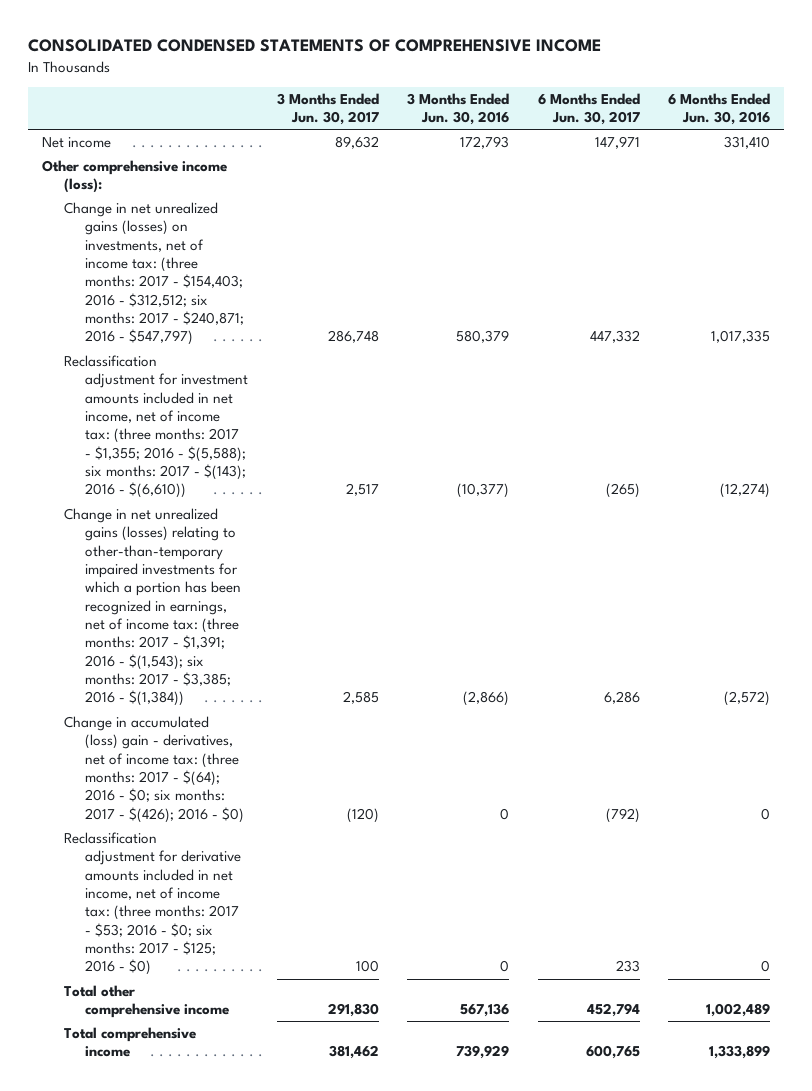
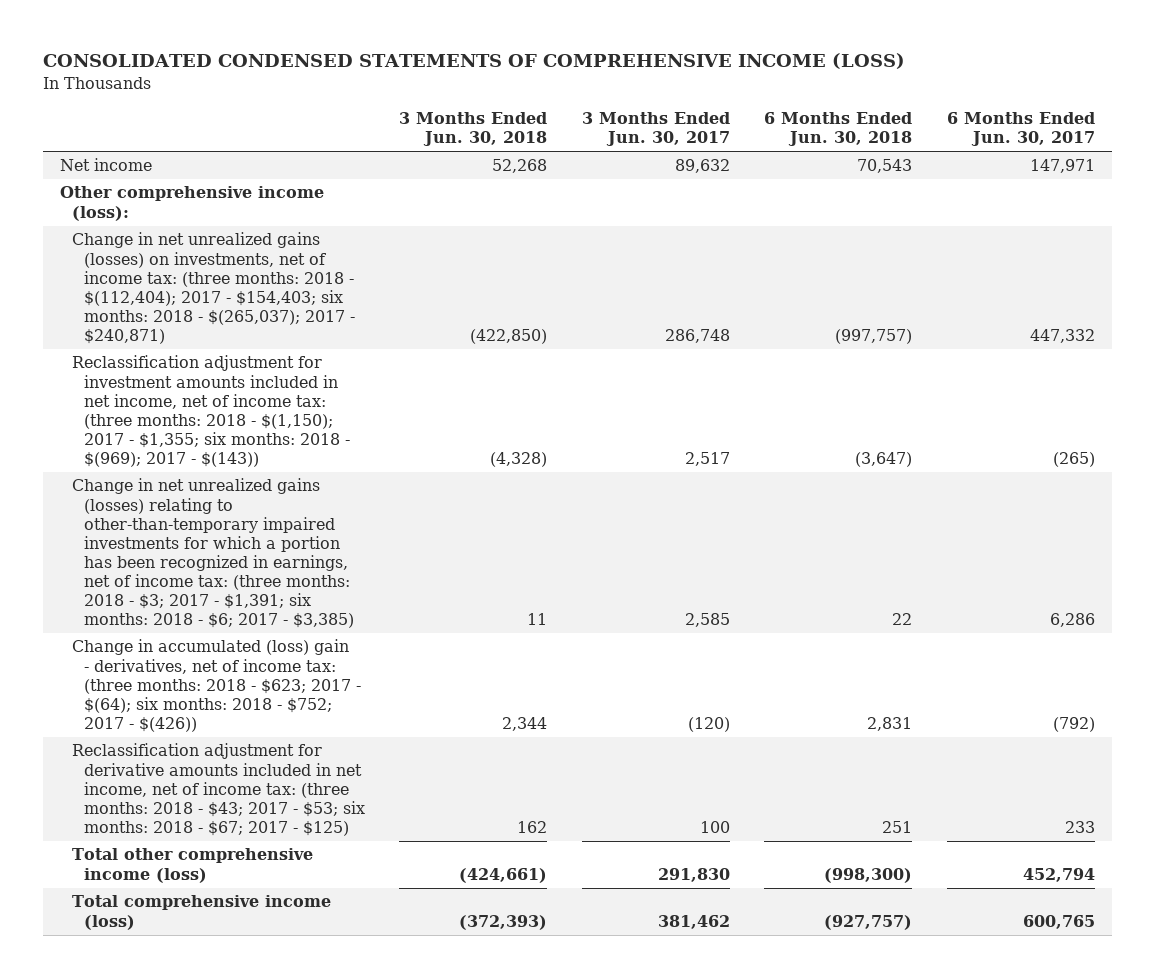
- CONSOLIDATED CONDENSED STATEMENTS OF COMPREHENSIVE INCOME
+ CONSOLIDATED CONDENSED STATEMENTS OF COMPREHENSIVE INCOME (LOSS)
- | 3 Months Ended Jun. 30, 2017 | 3 Months Ended Jun. 30, 2016 | 6 Months Ended Jun. 30, 2017 | 6 Months Ended Jun. 30, 2016
+ | 3 Months Ended Jun. 30, 2018 | 3 Months Ended Jun. 30, 2017 | 6 Months Ended Jun. 30, 2018 | 6 Months Ended Jun. 30, 2017
- Change in net unrealized gains (losses) on investments, net of income tax: (three months: 2017 - $154,403; 2016 - $312,512; six months: 2017 - $240,871; 2016 - $547,797) | 286,748 | 580,379 | 447,332 | 1,017,335
- Reclassification adjustment for investment amounts included in net income, net of income tax: (three months: 2017 - $1,355; 2016 - $(5,588); six months: 2017 - $(143); 2016 - $(6,610)) | 2,517 | (10,377) | (265) | (12,274)
- Change in net unrealized gains (losses) relating to other-than-temporary impaired investments for which a portion has been recognized in earnings, net of income tax: (three months: 2017 - $1,391; 2016 - $(1,543); six months: 2017 - $3,385; 2016 - $(1,384)) | 2,585 | (2,866) | 6,286 | (2,572)
- Change in accumulated (loss) gain - derivatives, net of income tax: (three months: 2017 - $(64); 2016 - $0; six months: 2017 - $(426); 2016 - $0) | (120) | 0 | (792) | 0
- Reclassification adjustment for derivative amounts included in net income, net of income tax: (three months: 2017 - $53; 2016 - $0; six months: 2017 - $125; 2016 - $0) | 100 | 0 | 233 | 0
- Total other comprehensive income | 291,830 | 567,136 | 452,794 | 1,002,489
- Total comprehensive income | 381,462 | 739,929 | 600,765 | 1,333,899
+ Change in net unrealized gains (losses) on investments, net of income tax: (three months: 2018 - $(112,404); 2017 - $154,403; six months: 2018 - $(265,037); 2017 - $240,871) | (422,850) | 286,748 | (997,757) | 447,332
+ Reclassification adjustment for investment amounts included in net income, net of income tax: (three months: 2018 - $(1,150); 2017 - $1,355; six months: 2018 - $(969); 2017 - $(143)) | (4,328) | 2,517 | (3,647) | (265)
+ Change in net unrealized gains (losses) relating to other-than-temporary impaired investments for which a portion has been recognized in earnings, net of income tax: (three months: 2018 - $3; 2017 - $1,391; six months: 2018 - $6; 2017 - $3,385) | 11 | 2,585 | 22 | 6,286
+ Change in accumulated (loss) gain - derivatives, net of income tax: (three months: 2018 - $623; 2017 - $(64); six months: 2018 - $752; 2017 - $(426)) | 2,344 | (120) | 2,831 | (792)
+ Reclassification adjustment for derivative amounts included in net income, net of income tax: (three months: 2018 - $43; 2017 - $53; six months: 2018 - $67; 2017 - $125) | 162 | 100 | 251 | 233
+ Total other comprehensive income (loss) | (424,661) | 291,830 | (998,300) | 452,794
+ Total comprehensive income (loss) | (372,393) | 381,462 | (927,757) | 600,765

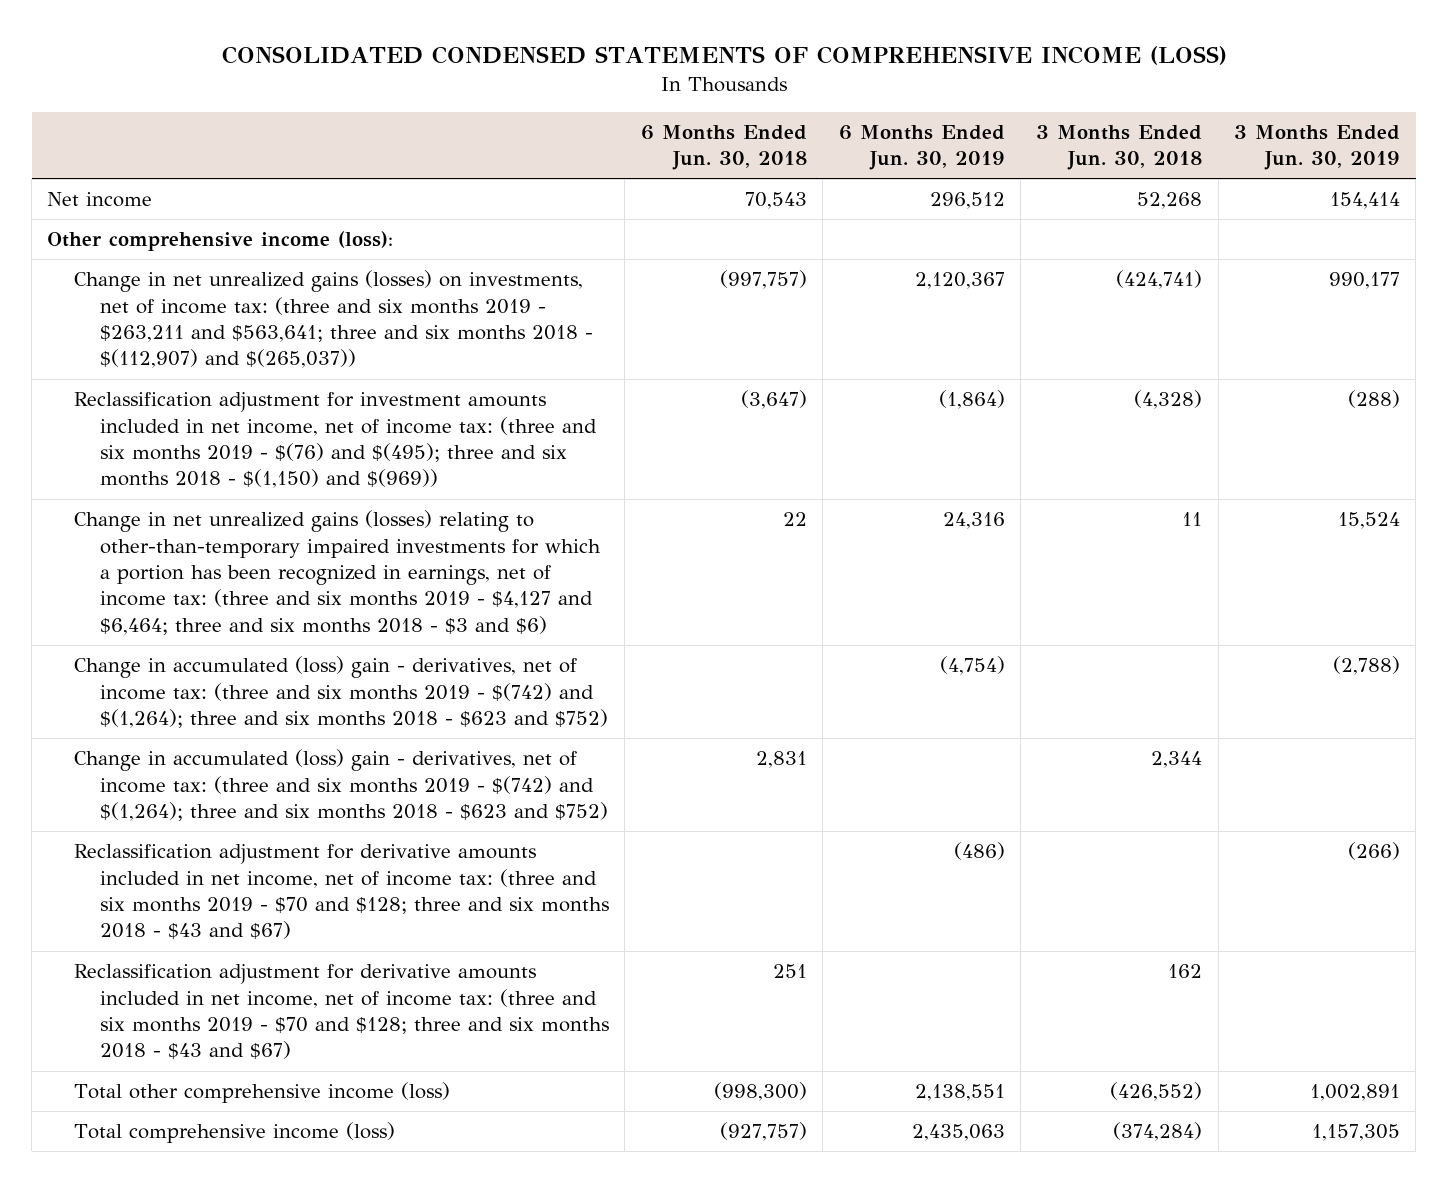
- | 3 Months Ended Jun. 30, 2018 | 3 Months Ended Jun. 30, 2017 | 6 Months Ended Jun. 30, 2018 | 6 Months Ended Jun. 30, 2017
+ | 6 Months Ended Jun. 30, 2018 | 6 Months Ended Jun. 30, 2019 | 3 Months Ended Jun. 30, 2018 | 3 Months Ended Jun. 30, 2019
- Change in net unrealized gains (losses) on investments, net of income tax: (three months: 2018 - $(112,404); 2017 - $154,403; six months: 2018 - $(265,037); 2017 - $240,871) | (422,850) | 286,748 | (997,757) | 447,332
- Reclassification adjustment for investment amounts included in net income, net of income tax: (three months: 2018 - $(1,150); 2017 - $1,355; six months: 2018 - $(969); 2017 - $(143)) | (4,328) | 2,517 | (3,647) | (265)
- Change in net unrealized gains (losses) relating to other-than-temporary impaired investments for which a portion has been recognized in earnings, net of income tax: (three months: 2018 - $3; 2017 - $1,391; six months: 2018 - $6; 2017 - $3,385) | 11 | 2,585 | 22 | 6,286
- Change in accumulated (loss) gain - derivatives, net of income tax: (three months: 2018 - $623; 2017 - $(64); six months: 2018 - $752; 2017 - $(426)) | 2,344 | (120) | 2,831 | (792)
- Reclassification adjustment for derivative amounts included in net income, net of income tax: (three months: 2018 - $43; 2017 - $53; six months: 2018 - $67; 2017 - $125) | 162 | 100 | 251 | 233
- Total other comprehensive income (loss) | (424,661) | 291,830 | (998,300) | 452,794
- Total comprehensive income (loss) | (372,393) | 381,462 | (927,757) | 600,765
+ Change in net unrealized gains (losses) on investments, net of income tax: (three and six months 2019 - $263,211 and $563,641; three and six months 2018 - $(112,907) and $(265,037)) | (997,757) | 2,120,367 | (424,741) | 990,177
+ Reclassification adjustment for investment amounts included in net income, net of income tax: (three and six months 2019 - $(76) and $(495); three and six months 2018 - $(1,150) and $(969)) | (3,647) | (1,864) | (4,328) | (288)
+ Change in net unrealized gains (losses) relating to other-than-temporary impaired investments for which a portion has been recognized in earnings, net of income tax: (three and six months 2019 - $4,127 and $6,464; three and six months 2018 - $3 and $6) | 22 | 24,316 | 11 | 15,524
+ Change in accumulated (loss) gain - derivatives, net of income tax: (three and six months 2019 - $(742) and $(1,264); three and six months 2018 - $623 and $752) | | (4,754) | | (2,788)
+ Change in accumulated (loss) gain - derivatives, net of income tax: (three and six months 2019 - $(742) and $(1,264); three and six months 2018 - $623 and $752) | 2,831 | | 2,344 |
+ Reclassification adjustment for derivative amounts included in net income, net of income tax: (three and six months 2019 - $70 and $128; three and six months 2018 - $43 and $67) | | (486) | | (266)
+ Reclassification adjustment for derivative amounts included in net income, net of income tax: (three and six months 2019 - $70 and $128; three and six months 2018 - $43 and $67) | 251 | | 162 |
+ Total other comprehensive income (loss) | (998,300) | 2,138,551 | (426,552) | 1,002,891
+ Total comprehensive income (loss) | (927,757) | 2,435,063 | (374,284) | 1,157,305

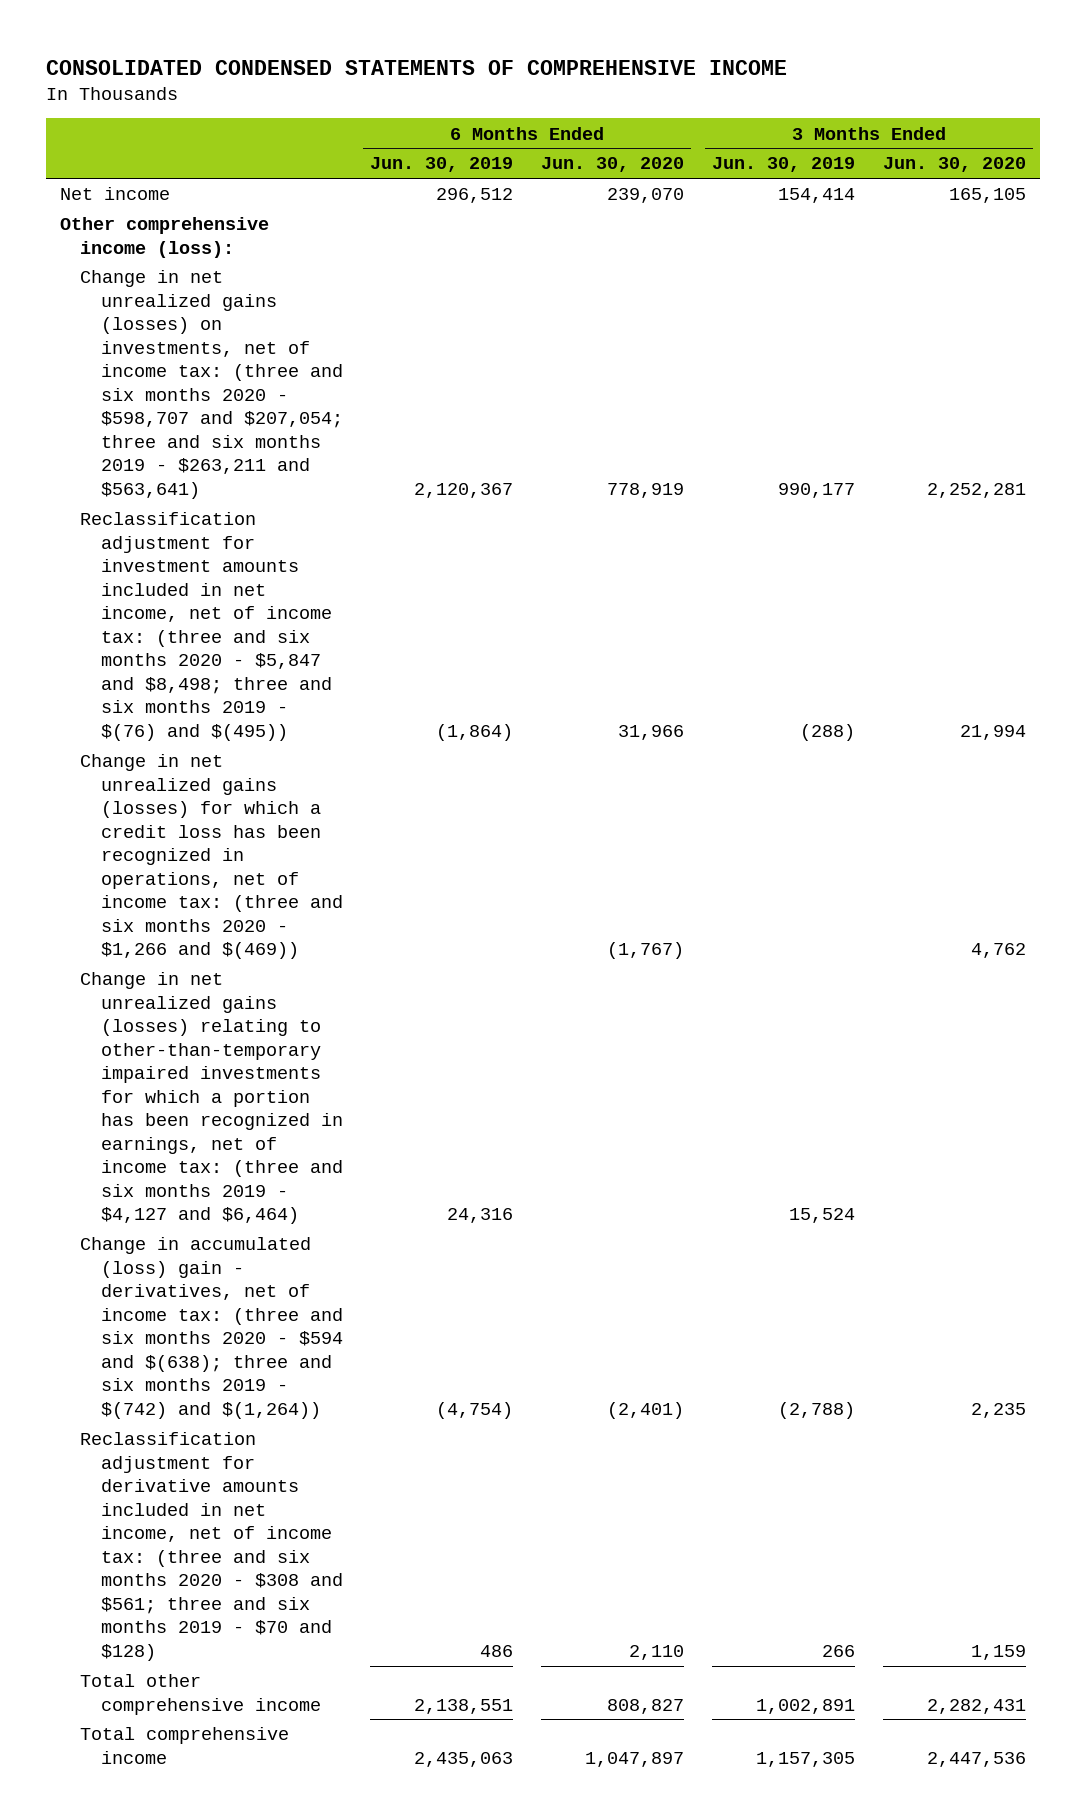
- CONSOLIDATED CONDENSED STATEMENTS OF COMPREHENSIVE INCOME (LOSS)
+ CONSOLIDATED CONDENSED STATEMENTS OF COMPREHENSIVE INCOME
- | 6 Months Ended Jun. 30, 2018 | 6 Months Ended Jun. 30, 2019 | 3 Months Ended Jun. 30, 2018 | 3 Months Ended Jun. 30, 2019
+ | 6 Months Ended Jun. 30, 2019 | 6 Months Ended Jun. 30, 2020 | 3 Months Ended Jun. 30, 2019 | 3 Months Ended Jun. 30, 2020
- Change in net unrealized gains (losses) on investments, net of income tax: (three and six months 2019 - $263,211 and $563,641; three and six months 2018 - $(112,907) and $(265,037)) | (997,757) | 2,120,367 | (424,741) | 990,177
- Reclassification adjustment for investment amounts included in net income, net of income tax: (three and six months 2019 - $(76) and $(495); three and six months 2018 - $(1,150) and $(969)) | (3,647) | (1,864) | (4,328) | (288)
- Change in net unrealized gains (losses) relating to other-than-temporary impaired investments for which a portion has been recognized in earnings, net of income tax: (three and six months 2019 - $4,127 and $6,464; three and six months 2018 - $3 and $6) | 22 | 24,316 | 11 | 15,524
- Change in accumulated (loss) gain - derivatives, net of income tax: (three and six months 2019 - $(742) and $(1,264); three and six months 2018 - $623 and $752) | | (4,754) | | (2,788)
- Change in accumulated (loss) gain - derivatives, net of income tax: (three and six months 2019 - $(742) and $(1,264); three and six months 2018 - $623 and $752) | 2,831 | | 2,344 |
- Reclassification adjustment for derivative amounts included in net income, net of income tax: (three and six months 2019 - $70 and $128; three and six months 2018 - $43 and $67) | | (486) | | (266)
- Reclassification adjustment for derivative amounts included in net income, net of income tax: (three and six months 2019 - $70 and $128; three and six months 2018 - $43 and $67) | 251 | | 162 |
- Total other comprehensive income (loss) | (998,300) | 2,138,551 | (426,552) | 1,002,891
- Total comprehensive income (loss) | (927,757) | 2,435,063 | (374,284) | 1,157,305
+ Change in net unrealized gains (losses) on investments, net of income tax: (three and six months 2020 - $598,707 and $207,054; three and six months 2019 - $263,211 and $563,641) | 2,120,367 | 778,919 | 990,177 | 2,252,281
+ Reclassification adjustment for investment amounts included in net income, net of income tax: (three and six months 2020 - $5,847 and $8,498; three and six months 2019 - $(76) and $(495)) | (1,864) | 31,966 | (288) | 21,994
+ Change in net unrealized gains (losses) for which a credit loss has been recognized in operations, net of income tax: (three and six months 2020 - $1,266 and $(469)) | | (1,767) | | 4,762
+ Change in net unrealized gains (losses) relating to other-than-temporary impaired investments for which a portion has been recognized in earnings, net of income tax: (three and six months 2019 - $4,127 and $6,464) | 24,316 | | 15,524 |
+ Change in accumulated (loss) gain - derivatives, net of income tax: (three and six months 2020 - $594 and $(638); three and six months 2019 - $(742) and $(1,264)) | (4,754) | (2,401) | (2,788) | 2,235
+ Reclassification adjustment for derivative amounts included in net income, net of income tax: (three and six months 2020 - $308 and $561; three and six months 2019 - $70 and $128) | 486 | 2,110 | 266 | 1,159
+ Total other comprehensive income | 2,138,551 | 808,827 | 1,002,891 | 2,282,431
+ Total comprehensive income | 2,435,063 | 1,047,897 | 1,157,305 | 2,447,536

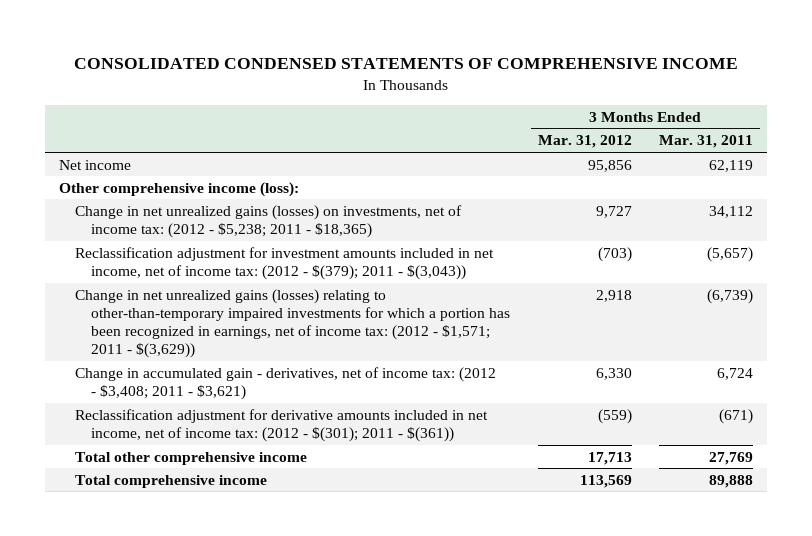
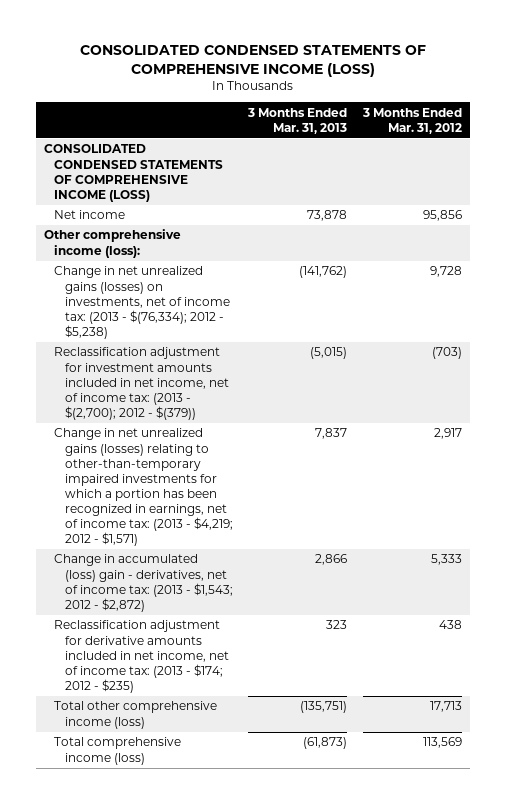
- CONSOLIDATED CONDENSED STATEMENTS OF COMPREHENSIVE INCOME
+ CONSOLIDATED CONDENSED STATEMENTS OF COMPREHENSIVE INCOME (LOSS)
- | 3 Months Ended Mar. 31, 2012 | 3 Months Ended Mar. 31, 2011
+ | 3 Months Ended Mar. 31, 2013 | 3 Months Ended Mar. 31, 2012
+ CONSOLIDATED CONDENSED STATEMENTS OF COMPREHENSIVE INCOME (LOSS)
- Change in net unrealized gains (losses) on investments, net of income tax: (2012 - $5,238; 2011 - $18,365) | 9,727 | 34,112
- Reclassification adjustment for investment amounts included in net income, net of income tax: (2012 - $(379); 2011 - $(3,043)) | (703) | (5,657)
- Change in net unrealized gains (losses) relating to other-than-temporary impaired investments for which a portion has been recognized in earnings, net of income tax: (2012 - $1,571; 2011 - $(3,629)) | 2,918 | (6,739)
- Change in accumulated gain - derivatives, net of income tax: (2012 - $3,408; 2011 - $3,621) | 6,330 | 6,724
- Reclassification adjustment for derivative amounts included in net income, net of income tax: (2012 - $(301); 2011 - $(361)) | (559) | (671)
- Total other comprehensive income | 17,713 | 27,769
- Total comprehensive income | 113,569 | 89,888
+ Change in net unrealized gains (losses) on investments, net of income tax: (2013 - $(76,334); 2012 - $5,238) | (141,762) | 9,728
+ Reclassification adjustment for investment amounts included in net income, net of income tax: (2013 - $(2,700); 2012 - $(379)) | (5,015) | (703)
+ Change in net unrealized gains (losses) relating to other-than-temporary impaired investments for which a portion has been recognized in earnings, net of income tax: (2013 - $4,219; 2012 - $1,571) | 7,837 | 2,917
+ Change in accumulated (loss) gain - derivatives, net of income tax: (2013 - $1,543; 2012 - $2,872) | 2,866 | 5,333
+ Reclassification adjustment for derivative amounts included in net income, net of income tax: (2013 - $174; 2012 - $235) | 323 | 438
+ Total other comprehensive income (loss) | (135,751) | 17,713
+ Total comprehensive income (loss) | (61,873) | 113,569

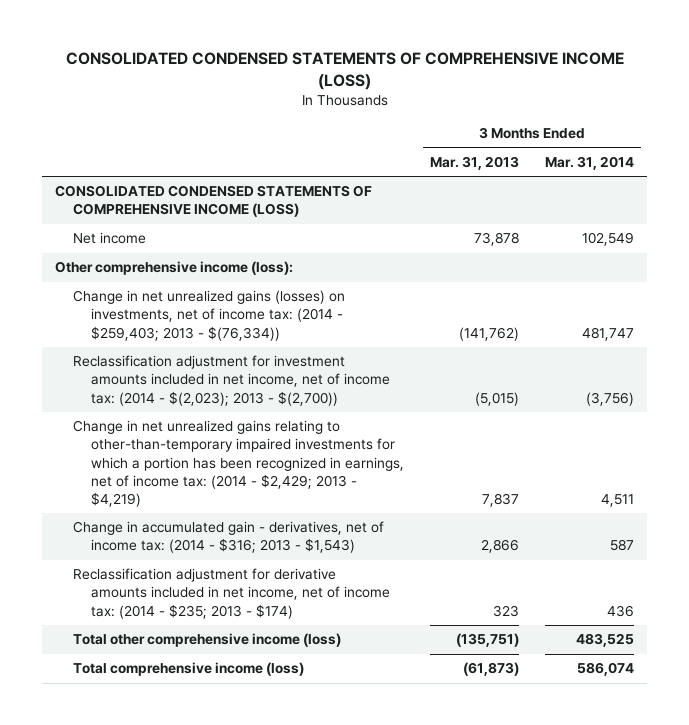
- | 3 Months Ended Mar. 31, 2013 | 3 Months Ended Mar. 31, 2012
+ | 3 Months Ended Mar. 31, 2013 | 3 Months Ended Mar. 31, 2014
- Change in net unrealized gains (losses) on investments, net of income tax: (2013 - $(76,334); 2012 - $5,238) | (141,762) | 9,728
- Reclassification adjustment for investment amounts included in net income, net of income tax: (2013 - $(2,700); 2012 - $(379)) | (5,015) | (703)
- Change in net unrealized gains (losses) relating to other-than-temporary impaired investments for which a portion has been recognized in earnings, net of income tax: (2013 - $4,219; 2012 - $1,571) | 7,837 | 2,917
- Change in accumulated (loss) gain - derivatives, net of income tax: (2013 - $1,543; 2012 - $2,872) | 2,866 | 5,333
- Reclassification adjustment for derivative amounts included in net income, net of income tax: (2013 - $174; 2012 - $235) | 323 | 438
+ Change in net unrealized gains (losses) on investments, net of income tax: (2014 - $259,403; 2013 - $(76,334)) | (141,762) | 481,747
+ Reclassification adjustment for investment amounts included in net income, net of income tax: (2014 - $(2,023); 2013 - $(2,700)) | (5,015) | (3,756)
+ Change in net unrealized gains relating to other-than-temporary impaired investments for which a portion has been recognized in earnings, net of income tax: (2014 - $2,429; 2013 - $4,219) | 7,837 | 4,511
+ Change in accumulated gain - derivatives, net of income tax: (2014 - $316; 2013 - $1,543) | 2,866 | 587
+ Reclassification adjustment for derivative amounts included in net income, net of income tax: (2014 - $235; 2013 - $174) | 323 | 436

